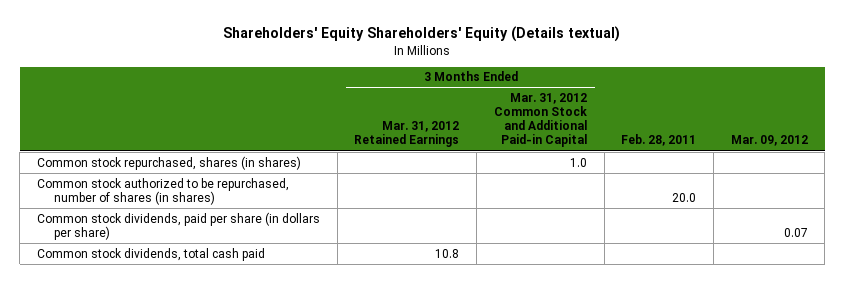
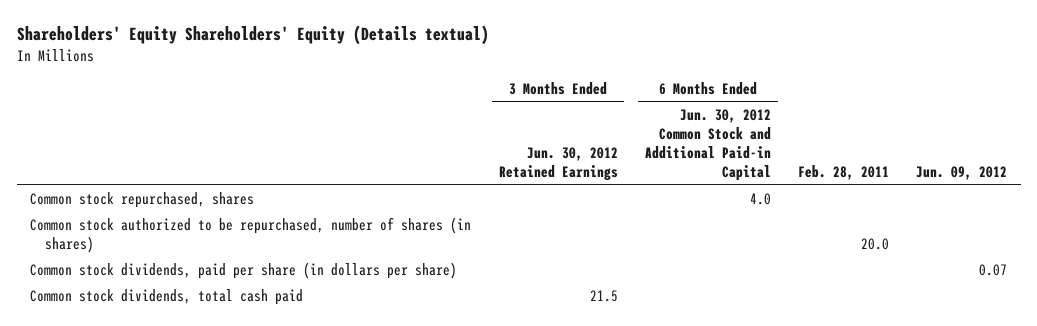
- | 3 Months Ended Mar. 31, 2012 Retained Earnings | 3 Months Ended Mar. 31, 2012 Common Stock and Additional Paid-in Capital | Feb. 28, 2011 | Mar. 09, 2012
+ | 3 Months Ended Jun. 30, 2012 Retained Earnings | 6 Months Ended Jun. 30, 2012 Common Stock and Additional Paid-in Capital | Feb. 28, 2011 | Jun. 09, 2012
- Common stock repurchased, shares (in shares) | | 1.0 | |
+ Common stock repurchased, shares | | 4.0 | |

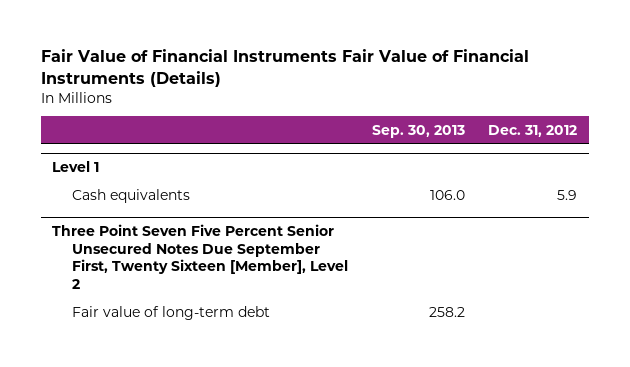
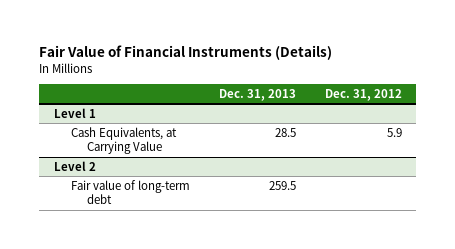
- Fair Value of Financial Instruments Fair Value of Financial Instruments (Details)
+ Fair Value of Financial Instruments (Details)
- | Sep. 30, 2013 | Dec. 31, 2012
+ | Dec. 31, 2013 | Dec. 31, 2012
@ Level 1
- Cash equivalents | 106.0 | 5.9
- Three Point Seven Five Percent Senior Unsecured Notes Due September First, Twenty Sixteen [Member], Level 2
@ Level 1
+ Cash Equivalents, at Carrying Value | 28.5 | 5.9
+ Level 2

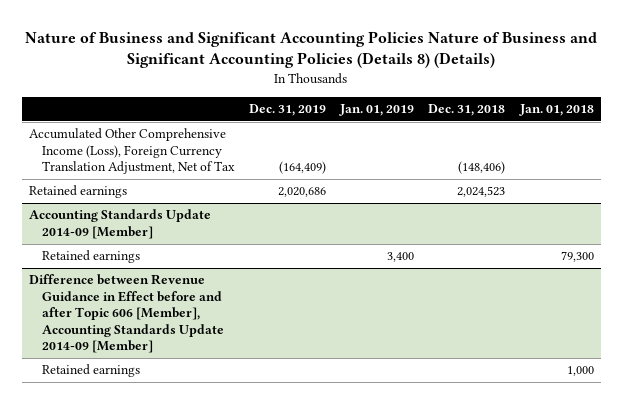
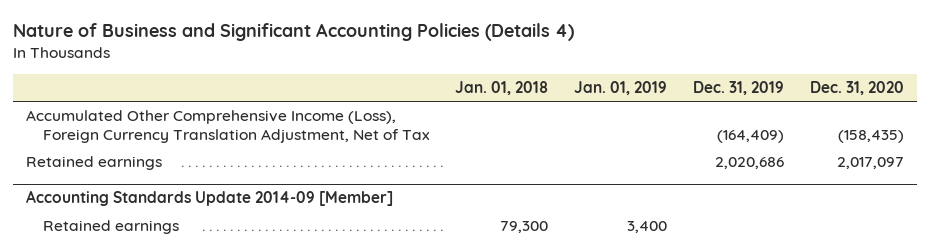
- Nature of Business and Significant Accounting Policies Nature of Business and Significant Accounting Policies (Details 8) (Details)
+ Nature of Business and Significant Accounting Policies (Details 4)
- | Dec. 31, 2019 | Jan. 01, 2019 | Dec. 31, 2018 | Jan. 01, 2018
+ | Jan. 01, 2018 | Jan. 01, 2019 | Dec. 31, 2019 | Dec. 31, 2020
- Difference between Revenue Guidance in Effect before and after Topic 606 [Member], Accounting Standards Update 2014-09 [Member]
- Retained earnings | | | | 1,000

